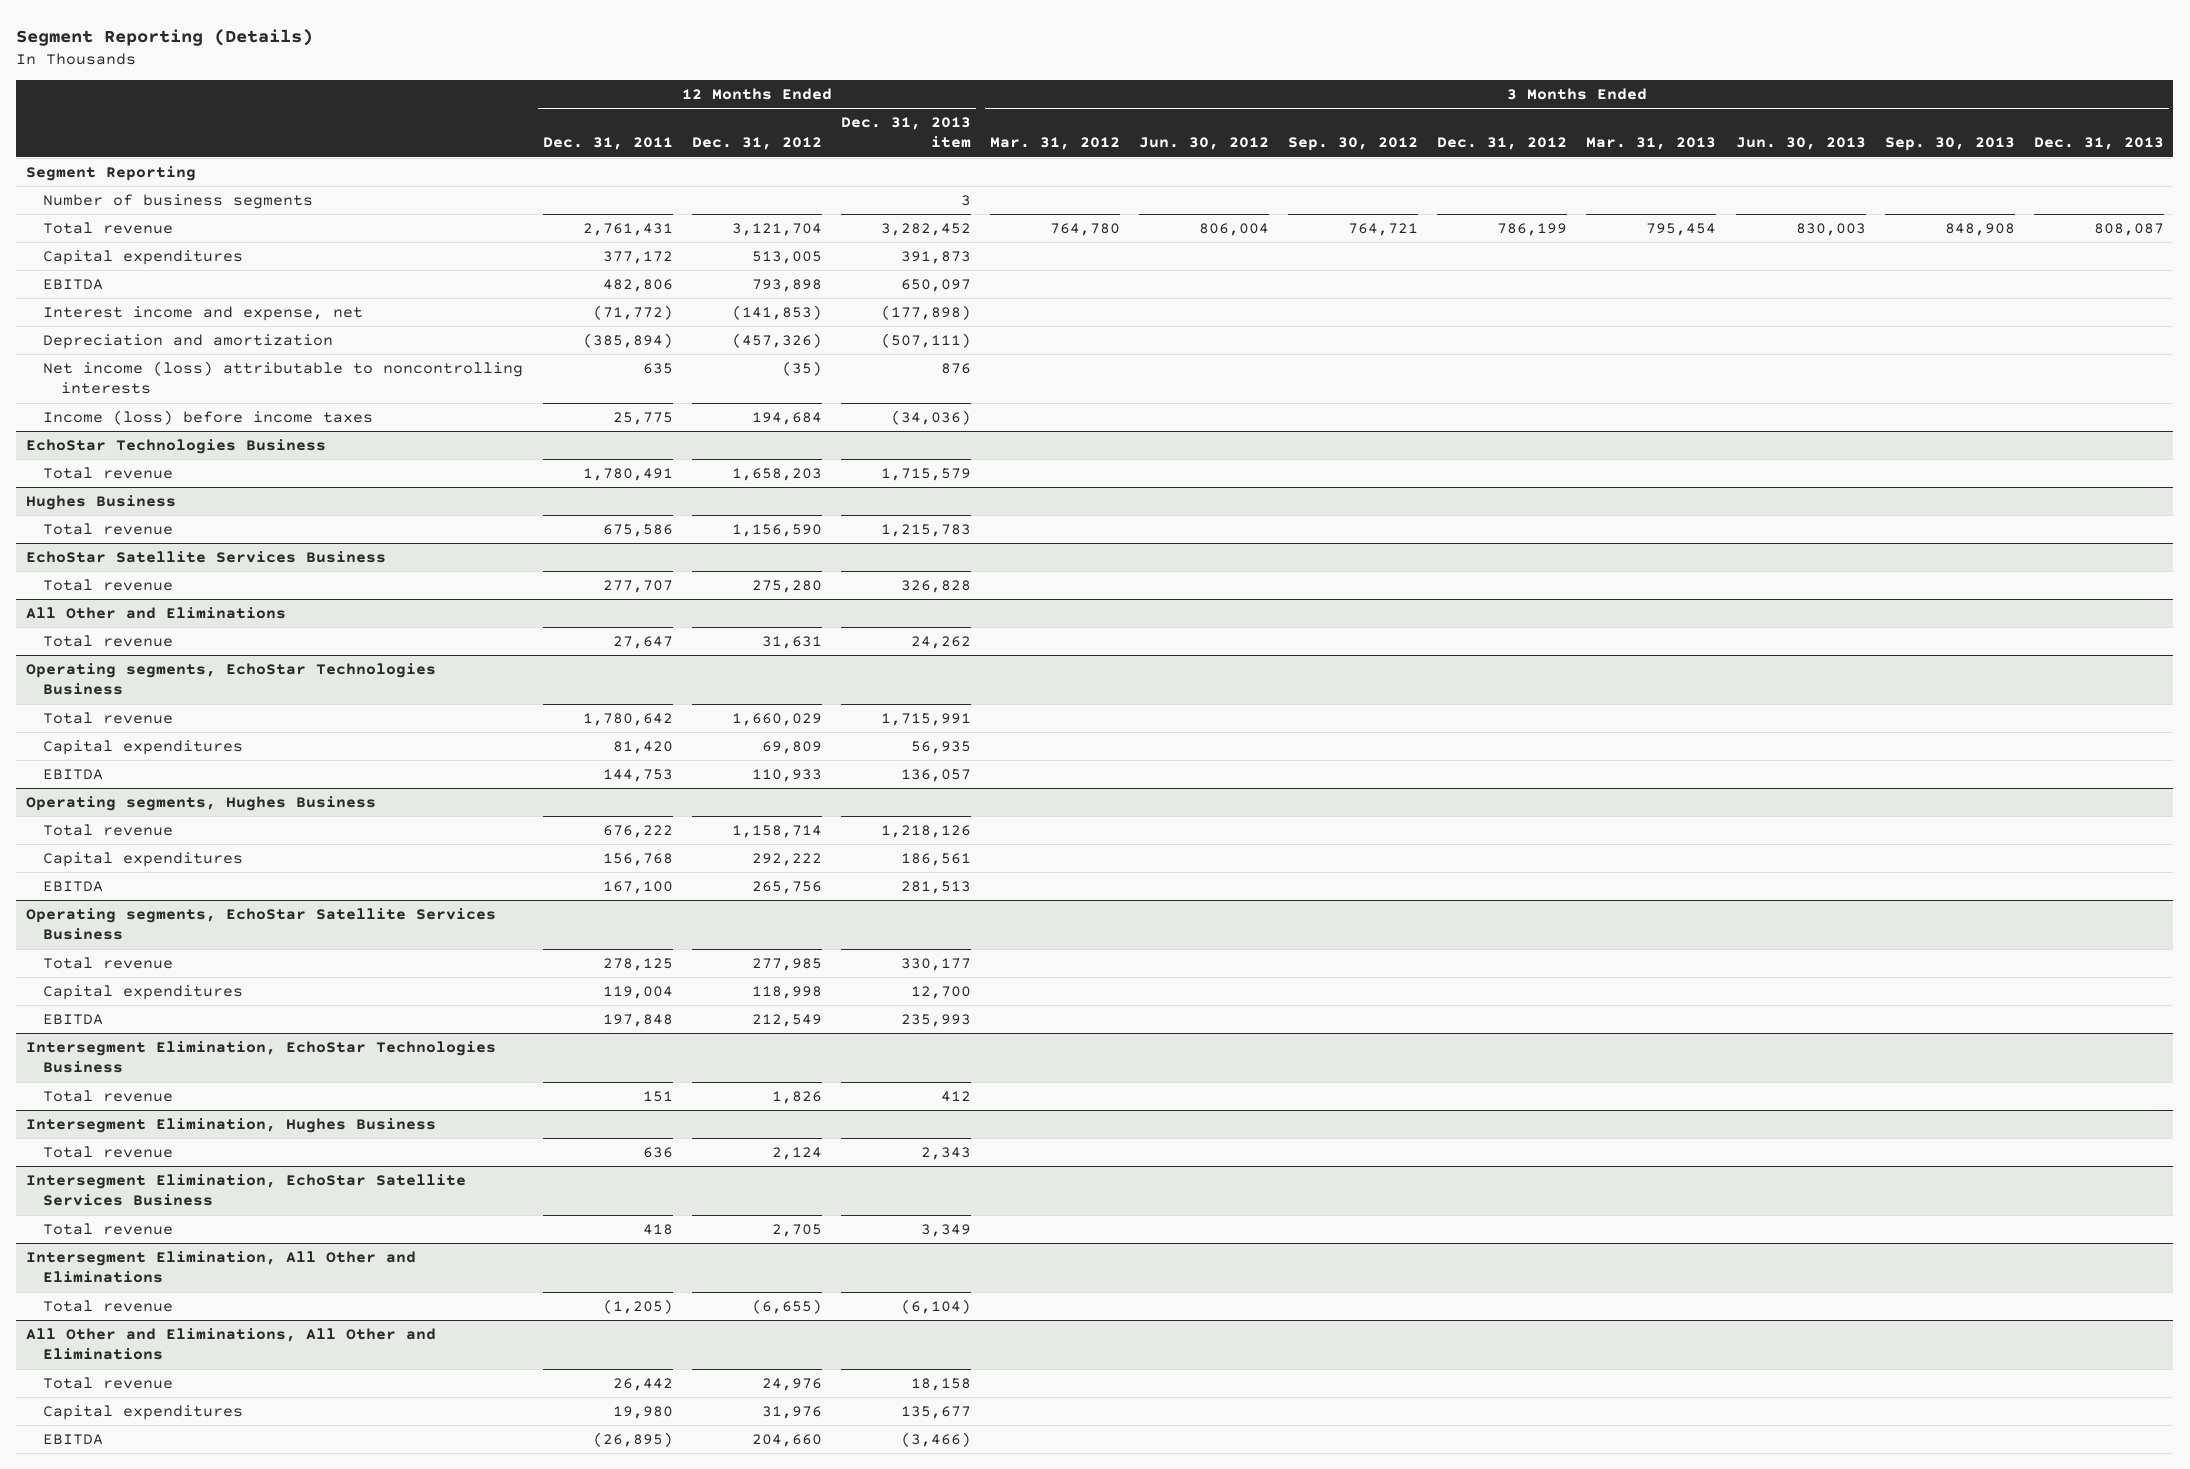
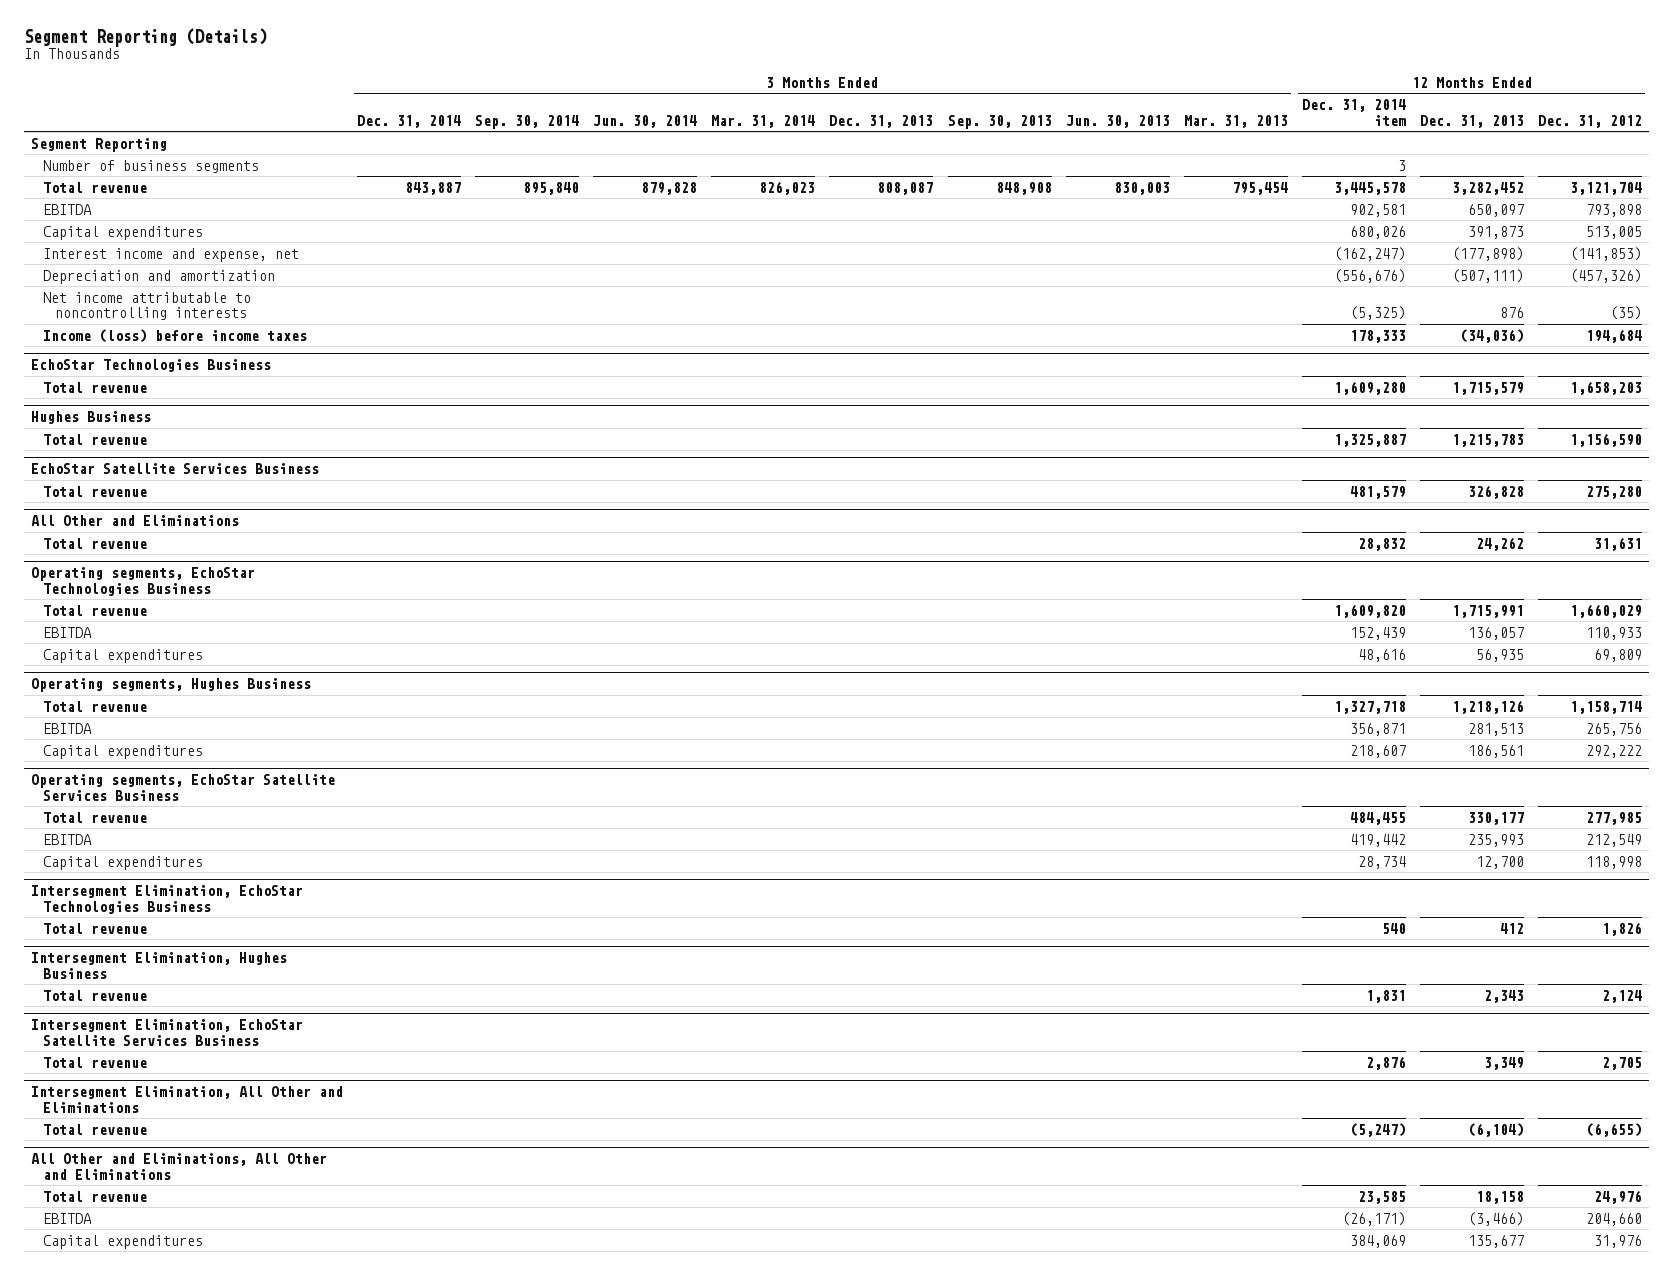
- | 12 Months Ended Dec. 31, 2011 | 12 Months Ended Dec. 31, 2012 | 12 Months Ended Dec. 31, 2013 item | 3 Months Ended Mar. 31, 2012 | 3 Months Ended Jun. 30, 2012 | 3 Months Ended Sep. 30, 2012 | 3 Months Ended Dec. 31, 2012 | 3 Months Ended Mar. 31, 2013 | 3 Months Ended Jun. 30, 2013 | 3 Months Ended Sep. 30, 2013 | 3 Months Ended Dec. 31, 2013
+ | 3 Months Ended Dec. 31, 2014 | 3 Months Ended Sep. 30, 2014 | 3 Months Ended Jun. 30, 2014 | 3 Months Ended Mar. 31, 2014 | 3 Months Ended Dec. 31, 2013 | 3 Months Ended Sep. 30, 2013 | 3 Months Ended Jun. 30, 2013 | 3 Months Ended Mar. 31, 2013 | 12 Months Ended Dec. 31, 2014 item | 12 Months Ended Dec. 31, 2013 | 12 Months Ended Dec. 31, 2012
moved down: Capital expenditures | | | | | | | | | 680,026 | 391,873 | 513,005
- Net income (loss) attributable to noncontrolling interests | 635 | (35) | 876 | | | | | | | |
+ Net income attributable to noncontrolling interests | | | | | | | | | (5,325) | 876 | (35)
@ Operating segments, EchoStar Technologies Business
moved down: Capital expenditures | | | | | | | | | 48,616 | 56,935 | 69,809
@ Operating segments, Hughes Business
moved down: Capital expenditures | | | | | | | | | 218,607 | 186,561 | 292,222
@ Operating segments, EchoStar Satellite Services Business
moved down: Capital expenditures | | | | | | | | | 28,734 | 12,700 | 118,998
@ All Other and Eliminations, All Other and Eliminations
moved down: Capital expenditures | | | | | | | | | 384,069 | 135,677 | 31,976

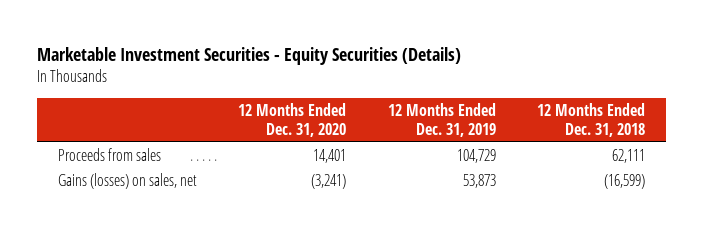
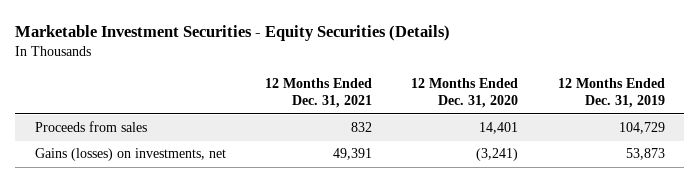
- | 12 Months Ended Dec. 31, 2020 | 12 Months Ended Dec. 31, 2019 | 12 Months Ended Dec. 31, 2018
+ | 12 Months Ended Dec. 31, 2021 | 12 Months Ended Dec. 31, 2020 | 12 Months Ended Dec. 31, 2019
- Gains (losses) on sales, net | (3,241) | 53,873 | (16,599)
+ Gains (losses) on investments, net | 49,391 | (3,241) | 53,873

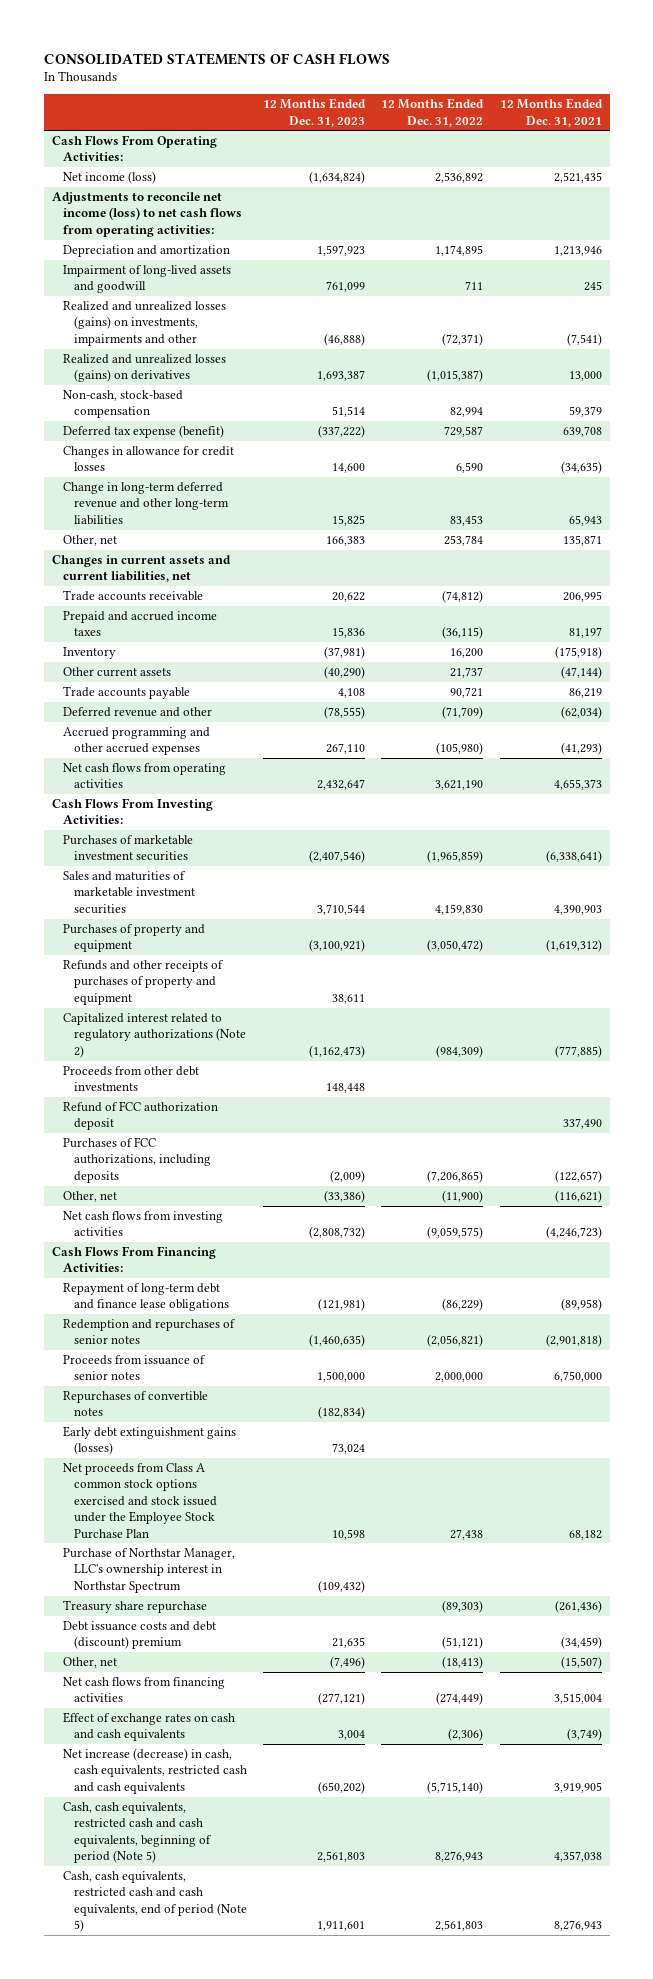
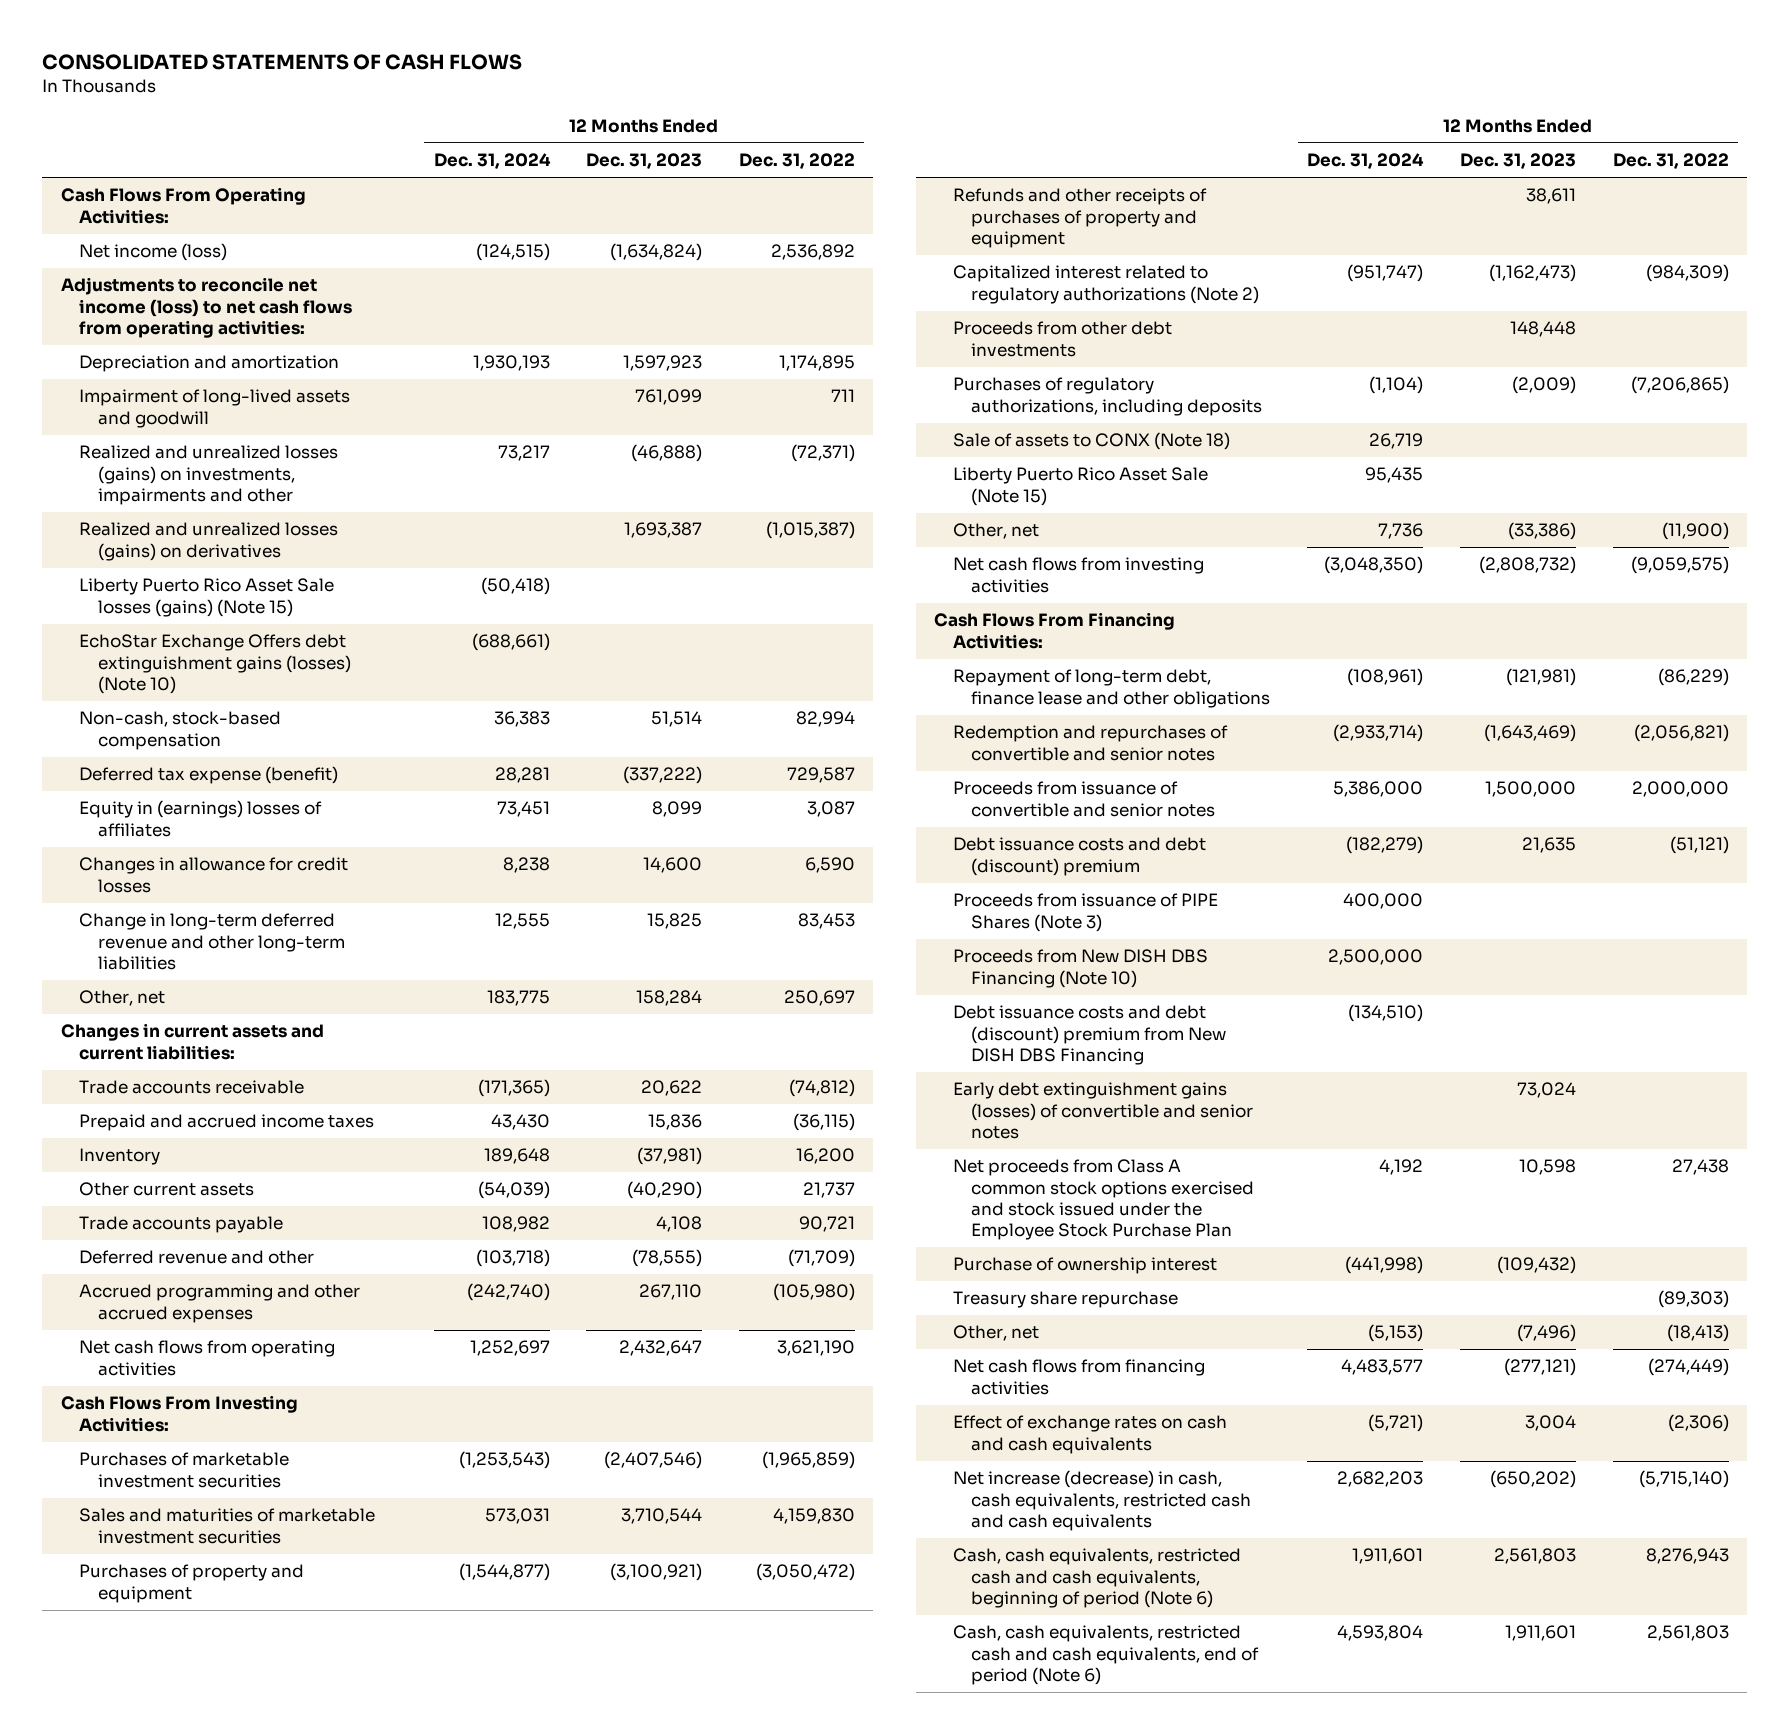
- | 12 Months Ended Dec. 31, 2023 | 12 Months Ended Dec. 31, 2022 | 12 Months Ended Dec. 31, 2021
+ | 12 Months Ended Dec. 31, 2024 | 12 Months Ended Dec. 31, 2023 | 12 Months Ended Dec. 31, 2022
+ Liberty Puerto Rico Asset Sale losses (gains) (Note 15) | (50,418) | |
+ EchoStar Exchange Offers debt extinguishment gains (losses) (Note 10) | (688,661) | |
+ Equity in (earnings) losses of affiliates | 73,451 | 8,099 | 3,087
- Other, net | 166,383 | 253,784 | 135,871
- Changes in current assets and current liabilities, net
+ Other, net | 183,775 | 158,284 | 250,697
+ Changes in current assets and current liabilities:
- Refund of FCC authorization deposit | | | 337,490
- Purchases of FCC authorizations, including deposits | (2,009) | (7,206,865) | (122,657)
+ Purchases of regulatory authorizations, including deposits | (1,104) | (2,009) | (7,206,865)
+ Sale of assets to CONX (Note 18) | 26,719 | |
+ Liberty Puerto Rico Asset Sale (Note 15) | 95,435 | |
- Repayment of long-term debt and finance lease obligations | (121,981) | (86,229) | (89,958)
- Redemption and repurchases of senior notes | (1,460,635) | (2,056,821) | (2,901,818)
- Proceeds from issuance of senior notes | 1,500,000 | 2,000,000 | 6,750,000
- Repurchases of convertible notes | (182,834) | |
- Early debt extinguishment gains (losses) | 73,024 | |
+ Repayment of long-term debt, finance lease and other obligations | (108,961) | (121,981) | (86,229)
+ Redemption and repurchases of convertible and senior notes | (2,933,714) | (1,643,469) | (2,056,821)
+ Proceeds from issuance of convertible and senior notes | 5,386,000 | 1,500,000 | 2,000,000
moved up: Debt issuance costs and debt (discount) premium | (182,279) | 21,635 | (51,121)
+ Proceeds from issuance of PIPE Shares (Note 3) | 400,000 | |
+ Proceeds from New DISH DBS Financing (Note 10) | 2,500,000 | |
+ Debt issuance costs and debt (discount) premium from New DISH DBS Financing | (134,510) | |
+ Early debt extinguishment gains (losses) of convertible and senior notes | | 73,024 |
- Purchase of Northstar Manager, LLC's ownership interest in Northstar Spectrum | (109,432) | |
+ Purchase of ownership interest | (441,998) | (109,432) |
- Cash, cash equivalents, restricted cash and cash equivalents, beginning of period (Note 5) | 2,561,803 | 8,276,943 | 4,357,038
- Cash, cash equivalents, restricted cash and cash equivalents, end of period (Note 5) | 1,911,601 | 2,561,803 | 8,276,943
+ Cash, cash equivalents, restricted cash and cash equivalents, beginning of period (Note 6) | 1,911,601 | 2,561,803 | 8,276,943
+ Cash, cash equivalents, restricted cash and cash equivalents, end of period (Note 6) | 4,593,804 | 1,911,601 | 2,561,803

